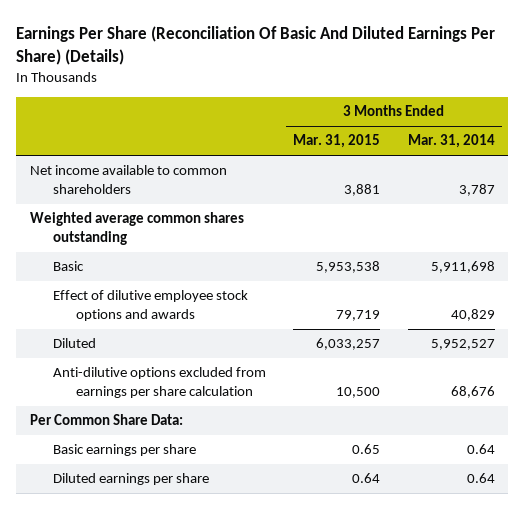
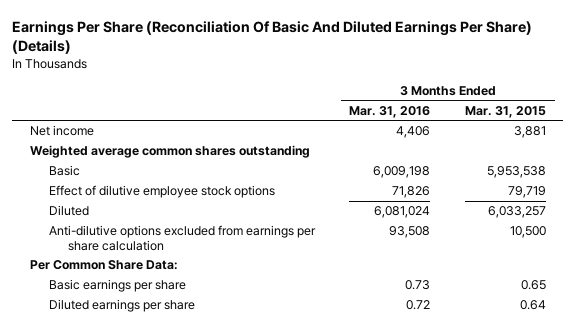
- | 3 Months Ended Mar. 31, 2015 | 3 Months Ended Mar. 31, 2014
+ | 3 Months Ended Mar. 31, 2016 | 3 Months Ended Mar. 31, 2015
- Net income available to common shareholders | 3,881 | 3,787
+ Net income | 4,406 | 3,881
- Effect of dilutive employee stock options and awards | 79,719 | 40,829
+ Effect of dilutive employee stock options | 71,826 | 79,719

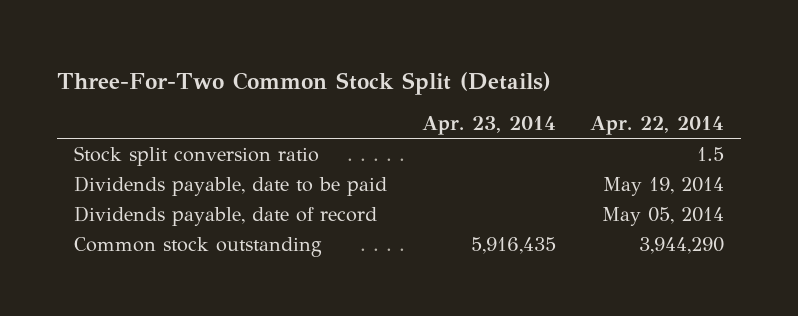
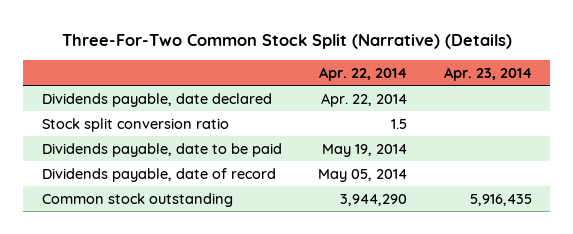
- Three-For-Two Common Stock Split (Details)
+ Three-For-Two Common Stock Split (Narrative) (Details)
- | Apr. 23, 2014 | Apr. 22, 2014
+ | Apr. 22, 2014 | Apr. 23, 2014
+ Dividends payable, date declared | Apr. 22, 2014 |

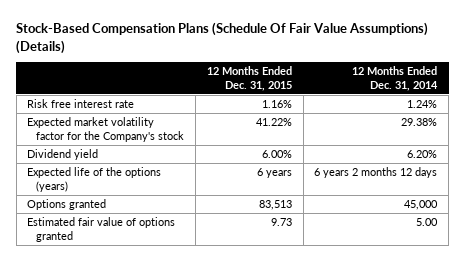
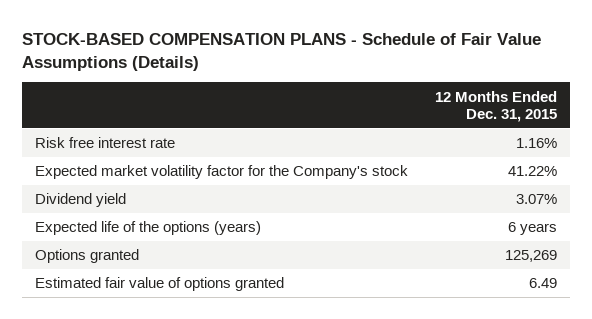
- Stock-Based Compensation Plans (Schedule Of Fair Value Assumptions) (Details)
+ STOCK-BASED COMPENSATION PLANS - Schedule of Fair Value Assumptions (Details)
- | 12 Months Ended Dec. 31, 2015 | 12 Months Ended Dec. 31, 2014
+ | 12 Months Ended Dec. 31, 2015
- Dividend yield | 6.00% | 6.20%
+ Dividend yield | 3.07%
- Options granted | 83,513 | 45,000
- Estimated fair value of options granted | 9.73 | 5.00
+ Options granted | 125,269
+ Estimated fair value of options granted | 6.49

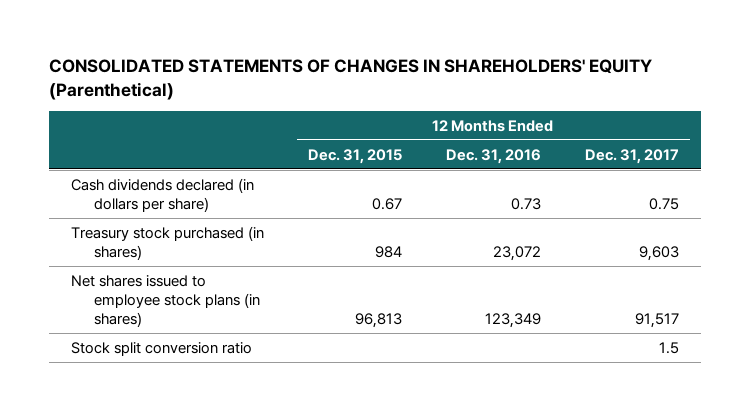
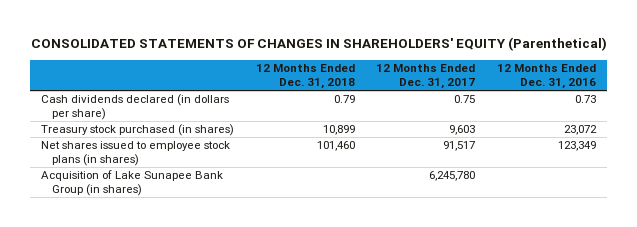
- | 12 Months Ended Dec. 31, 2015 | 12 Months Ended Dec. 31, 2016 | 12 Months Ended Dec. 31, 2017
+ | 12 Months Ended Dec. 31, 2018 | 12 Months Ended Dec. 31, 2017 | 12 Months Ended Dec. 31, 2016
- Stock split conversion ratio | | | 1.5
+ Acquisition of Lake Sunapee Bank Group (in shares) | | 6,245,780 |

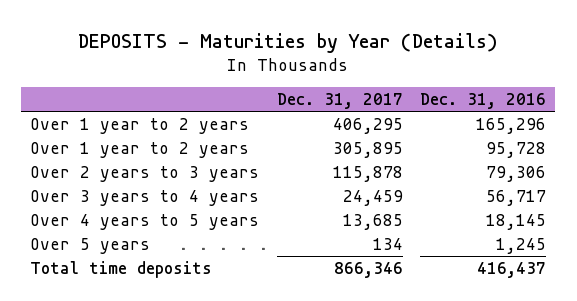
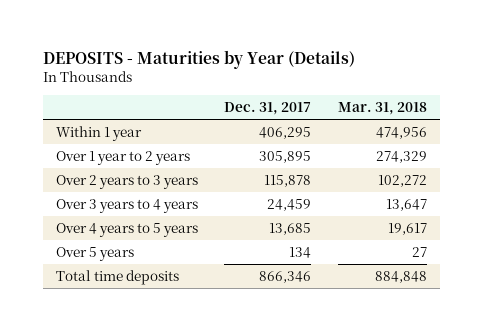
- | Dec. 31, 2017 | Dec. 31, 2016
+ | Dec. 31, 2017 | Mar. 31, 2018
- Over 1 year to 2 years | 406,295 | 165,296
+ Within 1 year | 406,295 | 474,956

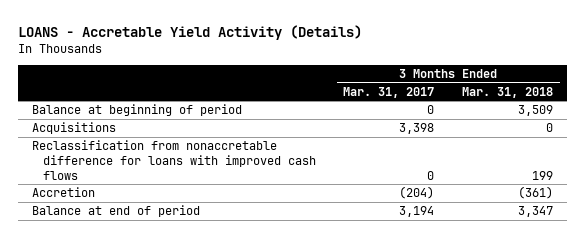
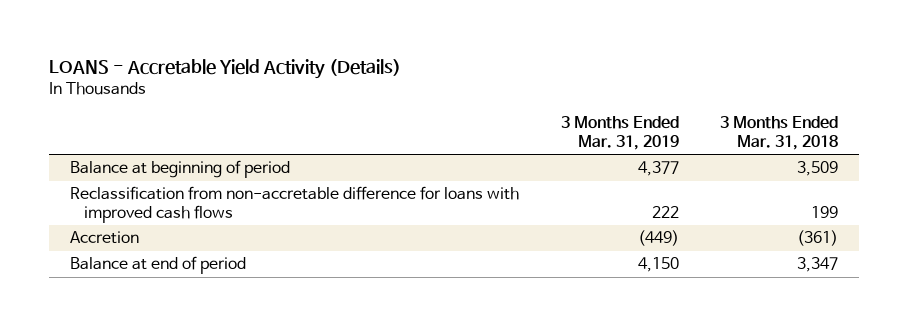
- | 3 Months Ended Mar. 31, 2017 | 3 Months Ended Mar. 31, 2018
+ | 3 Months Ended Mar. 31, 2019 | 3 Months Ended Mar. 31, 2018
- Acquisitions | 3,398 | 0
- Reclassification from nonaccretable difference for loans with improved cash flows | 0 | 199
+ Reclassification from non-accretable difference for loans with improved cash flows | 222 | 199

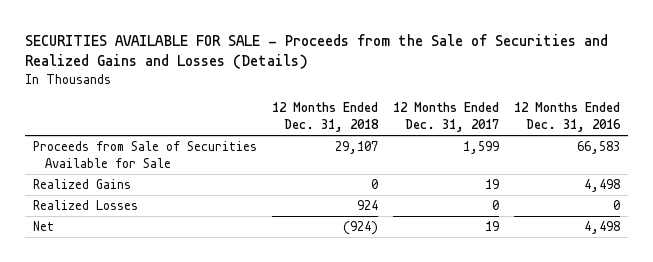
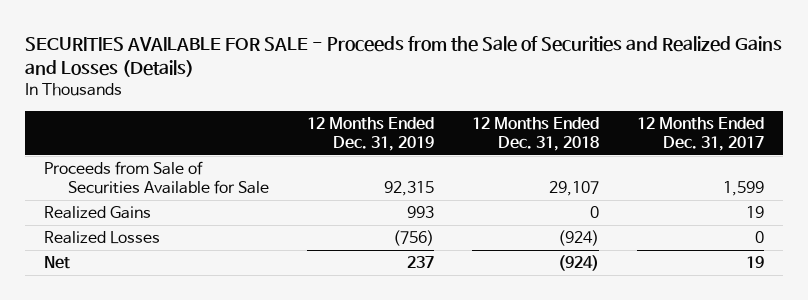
- | 12 Months Ended Dec. 31, 2018 | 12 Months Ended Dec. 31, 2017 | 12 Months Ended Dec. 31, 2016
+ | 12 Months Ended Dec. 31, 2019 | 12 Months Ended Dec. 31, 2018 | 12 Months Ended Dec. 31, 2017
- Realized Losses | 924 | 0 | 0
+ Realized Losses | (756) | (924) | 0

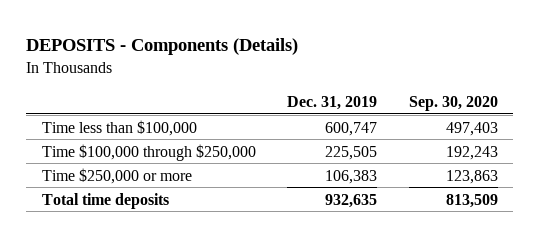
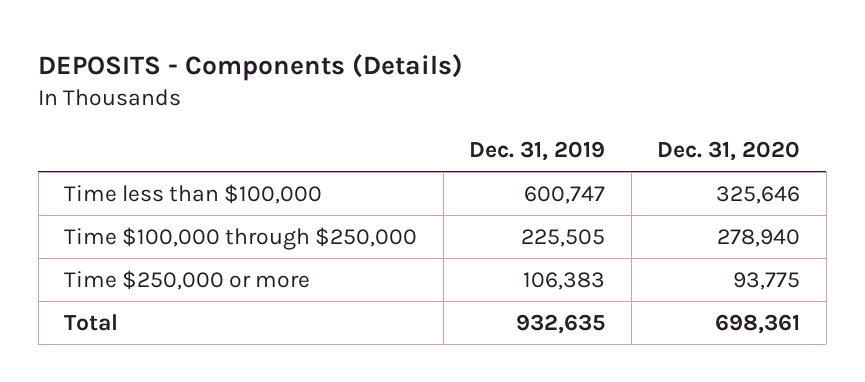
- | Dec. 31, 2019 | Sep. 30, 2020
+ | Dec. 31, 2019 | Dec. 31, 2020
- Total time deposits | 932,635 | 813,509
+ Total | 932,635 | 698,361

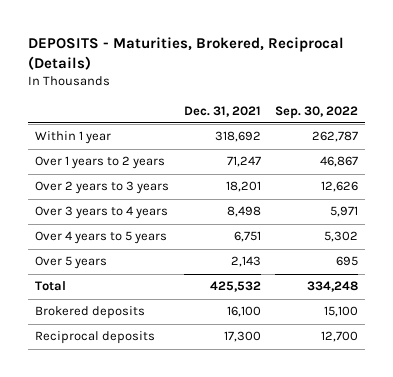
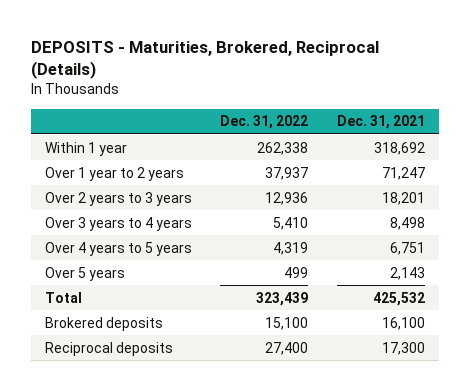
- | Dec. 31, 2021 | Sep. 30, 2022
+ | Dec. 31, 2022 | Dec. 31, 2021
- Over 1 years to 2 years | 71,247 | 46,867
+ Over 1 year to 2 years | 37,937 | 71,247

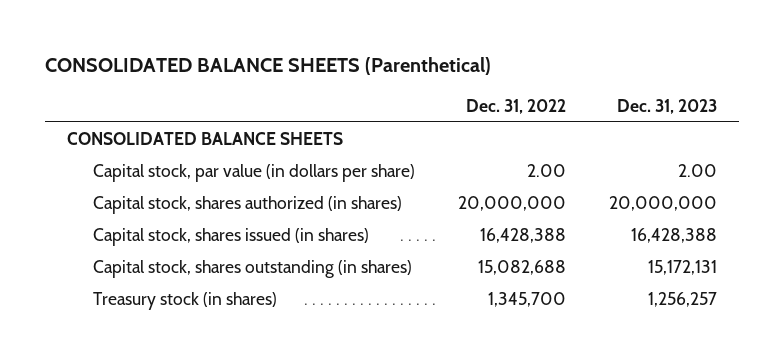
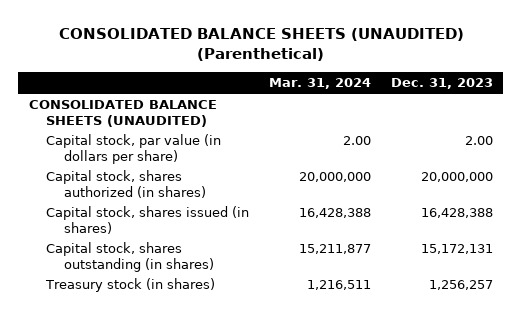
- CONSOLIDATED BALANCE SHEETS (Parenthetical)
+ CONSOLIDATED BALANCE SHEETS (UNAUDITED) (Parenthetical)
- | Dec. 31, 2022 | Dec. 31, 2023
+ | Mar. 31, 2024 | Dec. 31, 2023
- CONSOLIDATED BALANCE SHEETS
+ CONSOLIDATED BALANCE SHEETS (UNAUDITED)

